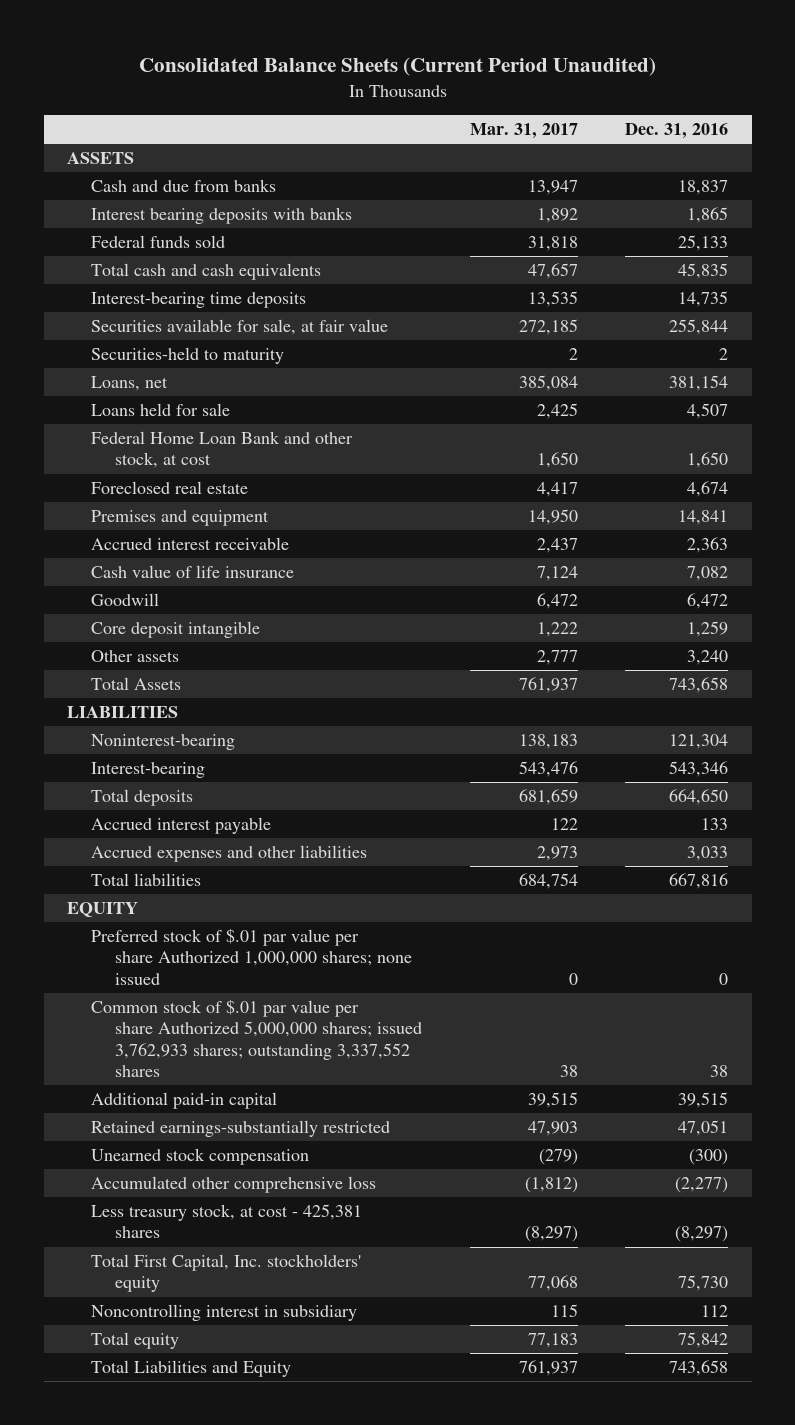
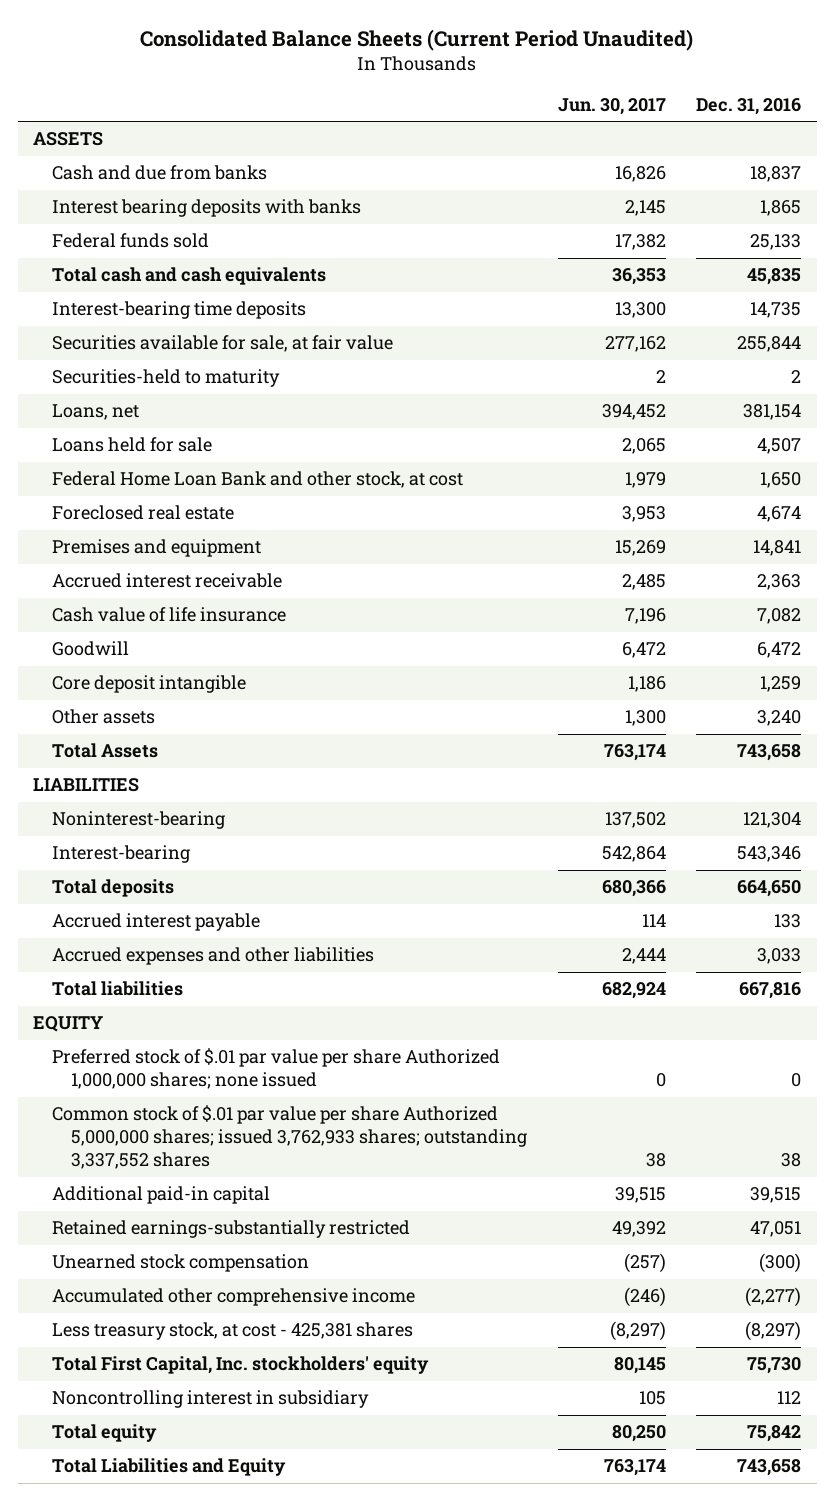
- | Mar. 31, 2017 | Dec. 31, 2016
+ | Jun. 30, 2017 | Dec. 31, 2016
- Accumulated other comprehensive loss | (1,812) | (2,277)
+ Accumulated other comprehensive income | (246) | (2,277)

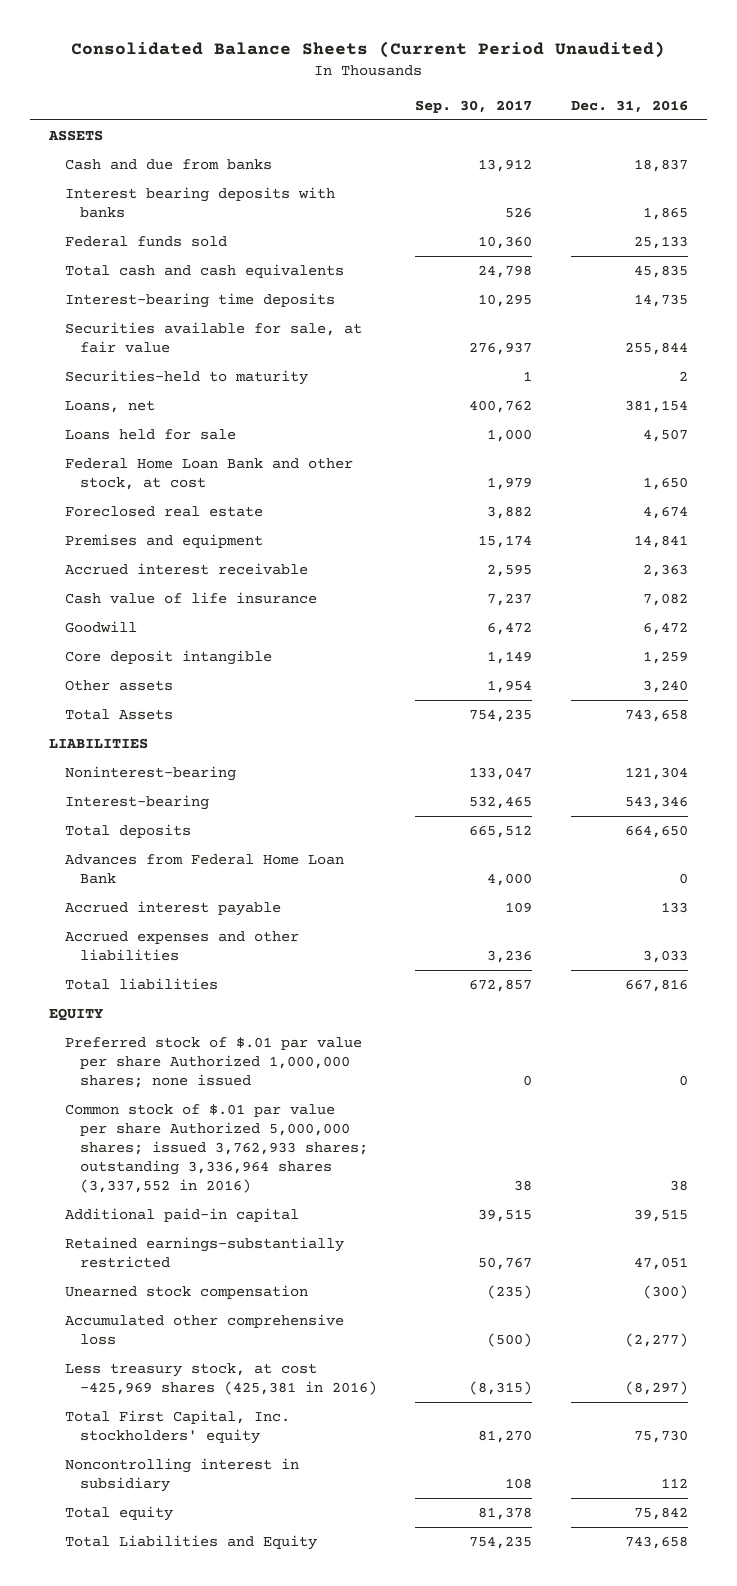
- | Jun. 30, 2017 | Dec. 31, 2016
+ | Sep. 30, 2017 | Dec. 31, 2016
+ Advances from Federal Home Loan Bank | 4,000 | 0
- Common stock of $.01 par value per share Authorized 5,000,000 shares; issued 3,762,933 shares; outstanding 3,337,552 shares | 38 | 38
+ Common stock of $.01 par value per share Authorized 5,000,000 shares; issued 3,762,933 shares; outstanding 3,336,964 shares (3,337,552 in 2016) | 38 | 38
- Accumulated other comprehensive income | (246) | (2,277)
- Less treasury stock, at cost - 425,381 shares | (8,297) | (8,297)
+ Accumulated other comprehensive loss | (500) | (2,277)
+ Less treasury stock, at cost -425,969 shares (425,381 in 2016) | (8,315) | (8,297)

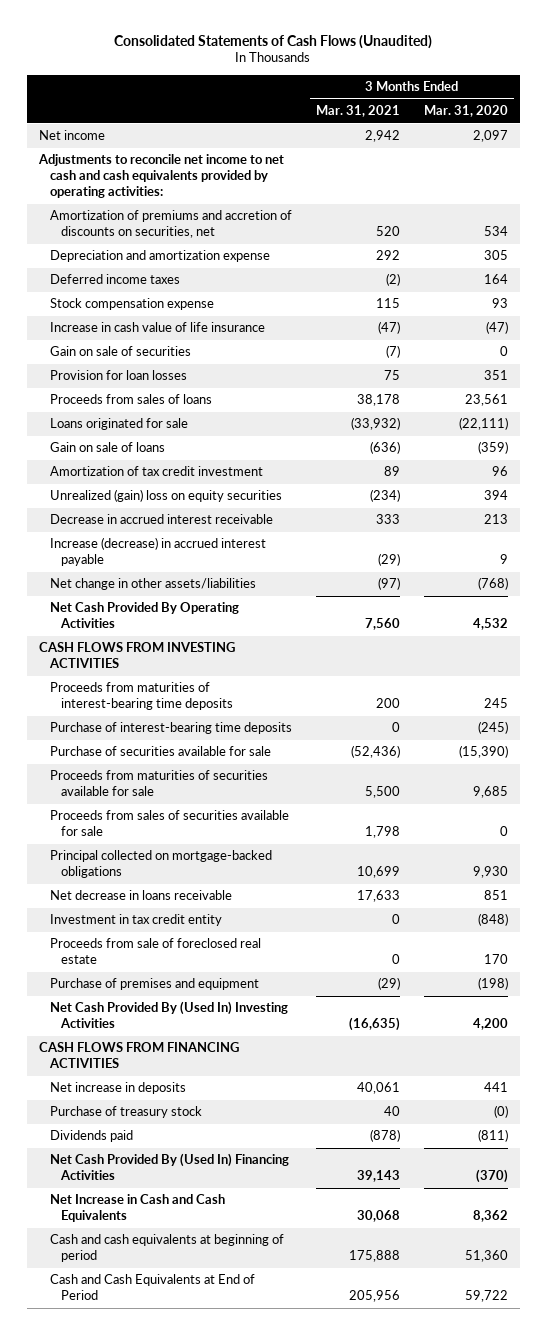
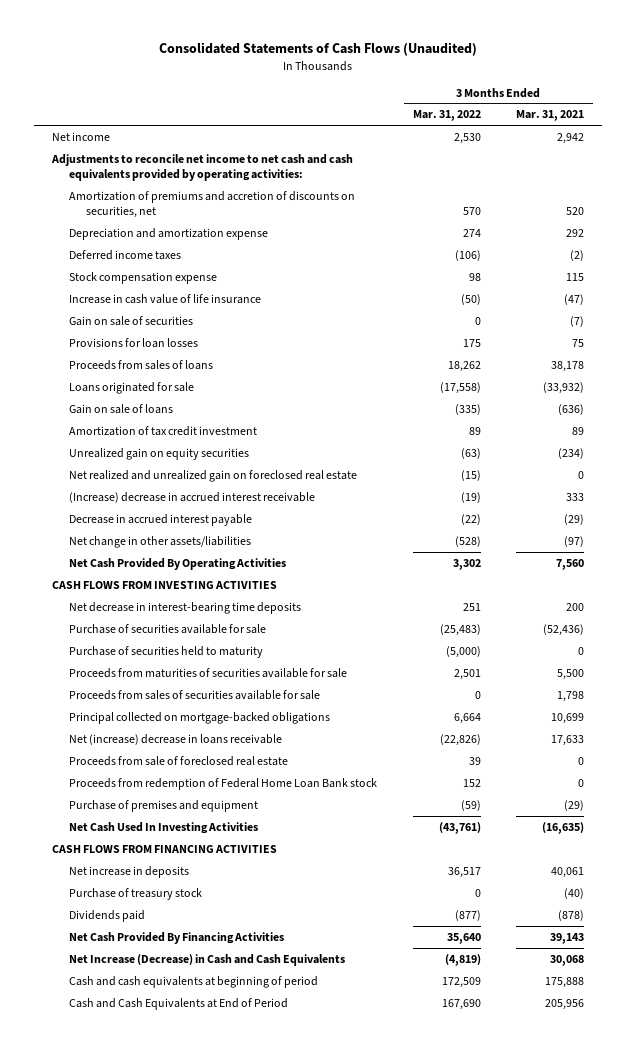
- | 3 Months Ended Mar. 31, 2021 | 3 Months Ended Mar. 31, 2020
+ | 3 Months Ended Mar. 31, 2022 | 3 Months Ended Mar. 31, 2021
- Provision for loan losses | 75 | 351
+ Provisions for loan losses | 175 | 75
- Unrealized (gain) loss on equity securities | (234) | 394
- Decrease in accrued interest receivable | 333 | 213
- Increase (decrease) in accrued interest payable | (29) | 9
+ Unrealized gain on equity securities | (63) | (234)
+ Net realized and unrealized gain on foreclosed real estate | (15) | 0
+ (Increase) decrease in accrued interest receivable | (19) | 333
+ Decrease in accrued interest payable | (22) | (29)
- Proceeds from maturities of interest-bearing time deposits | 200 | 245
- Purchase of interest-bearing time deposits | 0 | (245)
+ Net decrease in interest-bearing time deposits | 251 | 200
+ Purchase of securities held to maturity | (5,000) | 0
- Net decrease in loans receivable | 17,633 | 851
- Investment in tax credit entity | 0 | (848)
+ Net (increase) decrease in loans receivable | (22,826) | 17,633
+ Proceeds from redemption of Federal Home Loan Bank stock | 152 | 0
- Net Cash Provided By (Used In) Investing Activities | (16,635) | 4,200
+ Net Cash Used In Investing Activities | (43,761) | (16,635)
- Purchase of treasury stock | 40 | (0)
+ Purchase of treasury stock | 0 | (40)
- Net Cash Provided By (Used In) Financing Activities | 39,143 | (370)
- Net Increase in Cash and Cash Equivalents | 30,068 | 8,362
+ Net Cash Provided By Financing Activities | 35,640 | 39,143
+ Net Increase (Decrease) in Cash and Cash Equivalents | (4,819) | 30,068

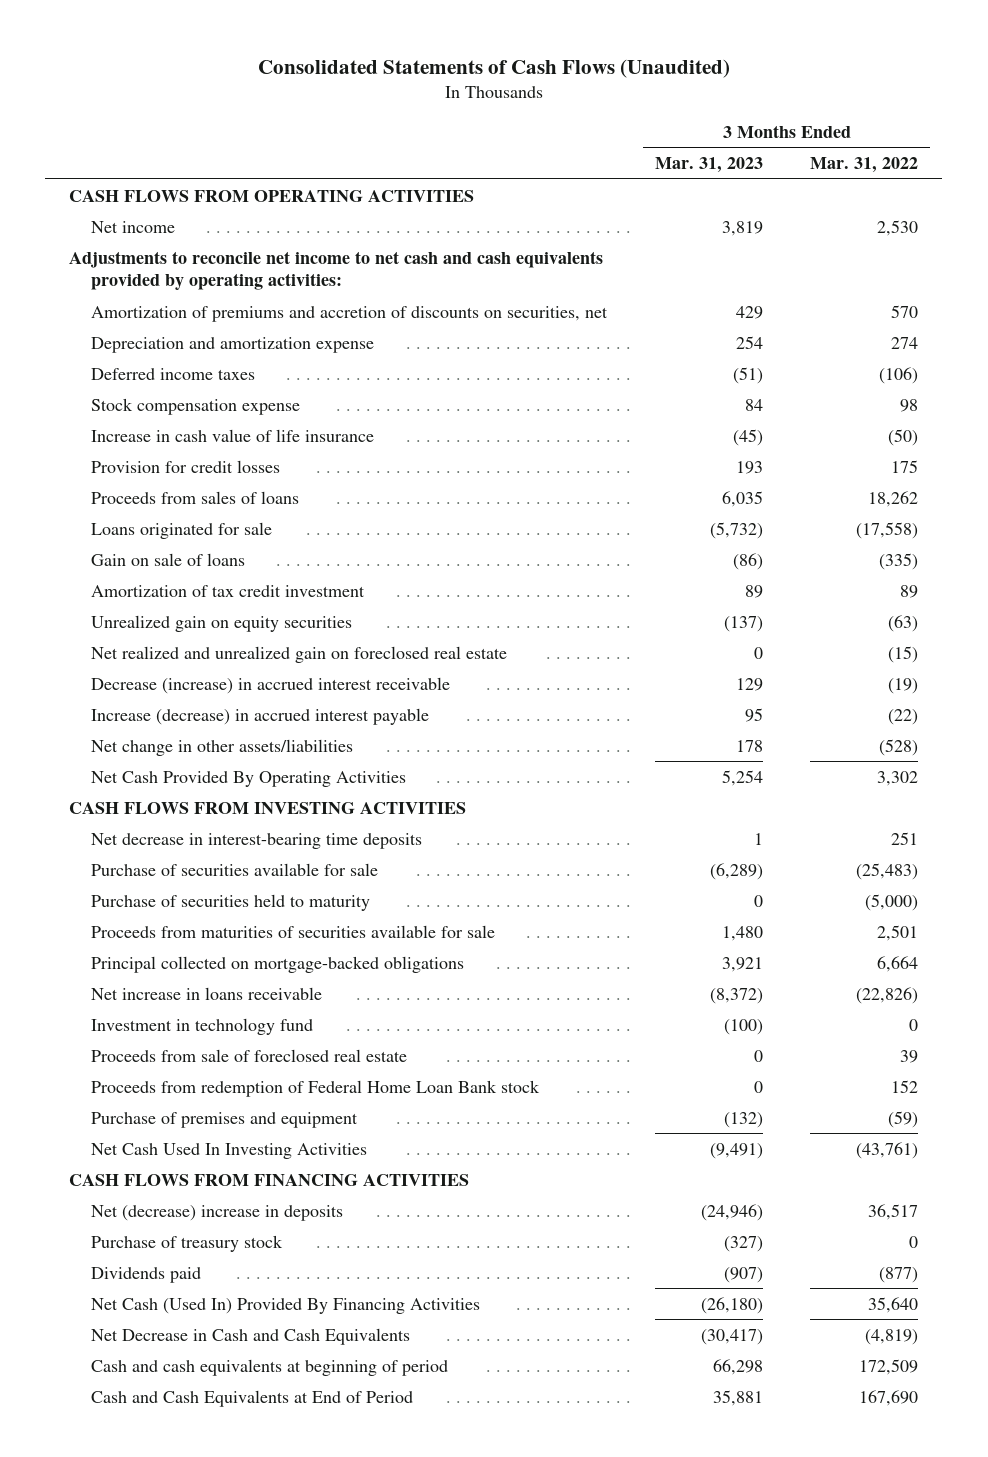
- | 3 Months Ended Mar. 31, 2022 | 3 Months Ended Mar. 31, 2021
+ | 3 Months Ended Mar. 31, 2023 | 3 Months Ended Mar. 31, 2022
+ CASH FLOWS FROM OPERATING ACTIVITIES
- Gain on sale of securities | 0 | (7)
- Provisions for loan losses | 175 | 75
+ Provision for credit losses | 193 | 175
- (Increase) decrease in accrued interest receivable | (19) | 333
- Decrease in accrued interest payable | (22) | (29)
+ Decrease (increase) in accrued interest receivable | 129 | (19)
+ Increase (decrease) in accrued interest payable | 95 | (22)
- Proceeds from sales of securities available for sale | 0 | 1,798
- Net (increase) decrease in loans receivable | (22,826) | 17,633
+ Net increase in loans receivable | (8,372) | (22,826)
+ Investment in technology fund | (100) | 0
- Net increase in deposits | 36,517 | 40,061
+ Net (decrease) increase in deposits | (24,946) | 36,517
- Net Cash Provided By Financing Activities | 35,640 | 39,143
- Net Increase (Decrease) in Cash and Cash Equivalents | (4,819) | 30,068
+ Net Cash (Used In) Provided By Financing Activities | (26,180) | 35,640
+ Net Decrease in Cash and Cash Equivalents | (30,417) | (4,819)

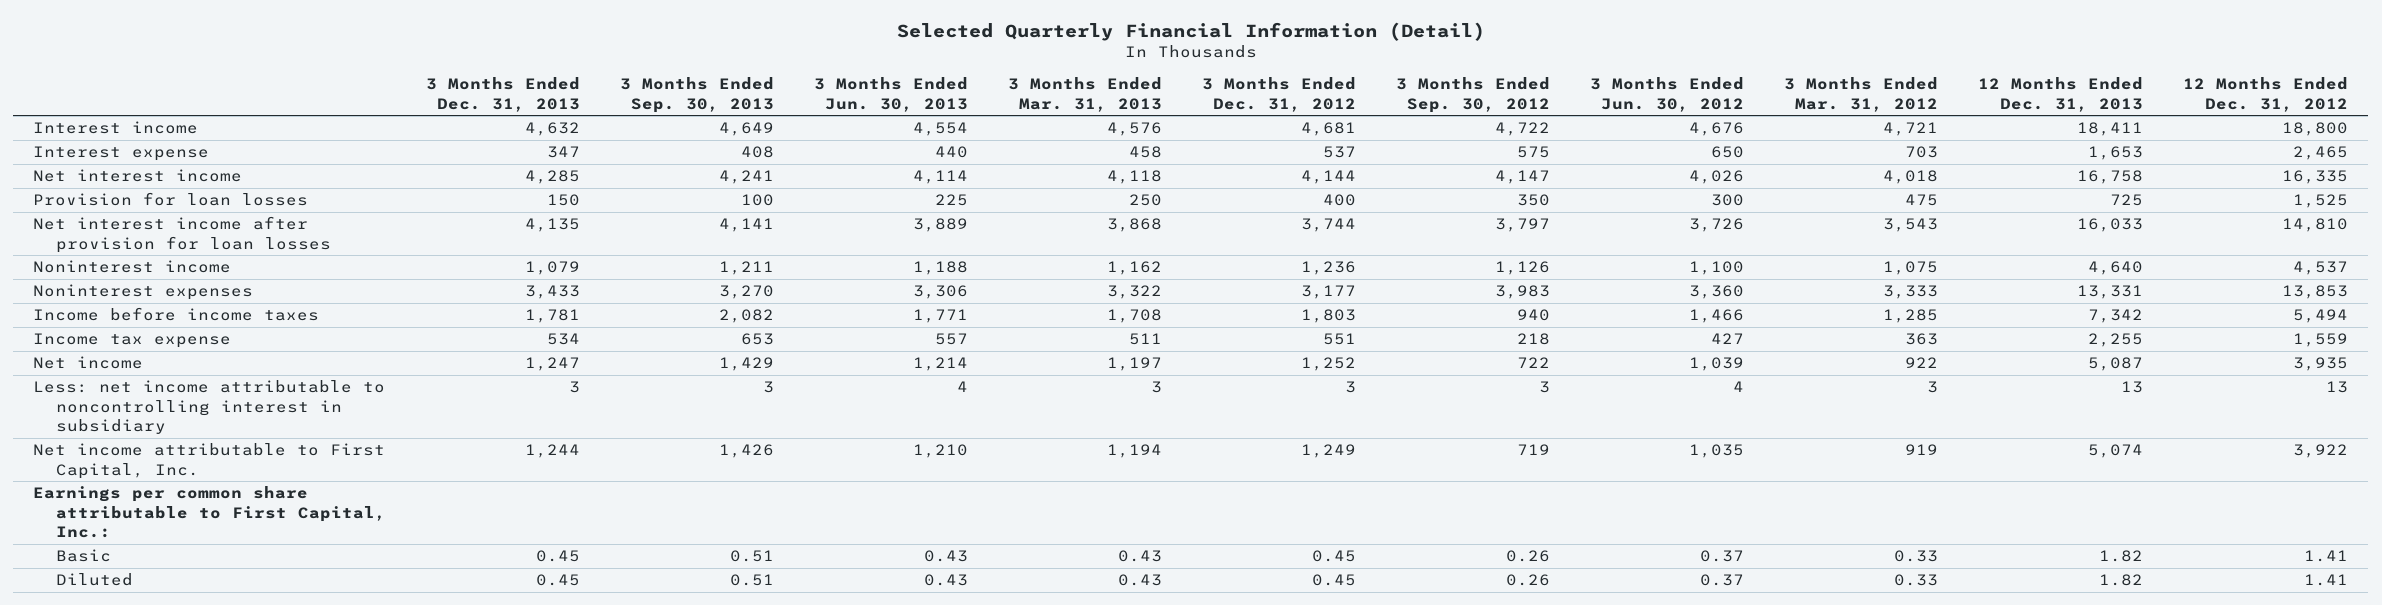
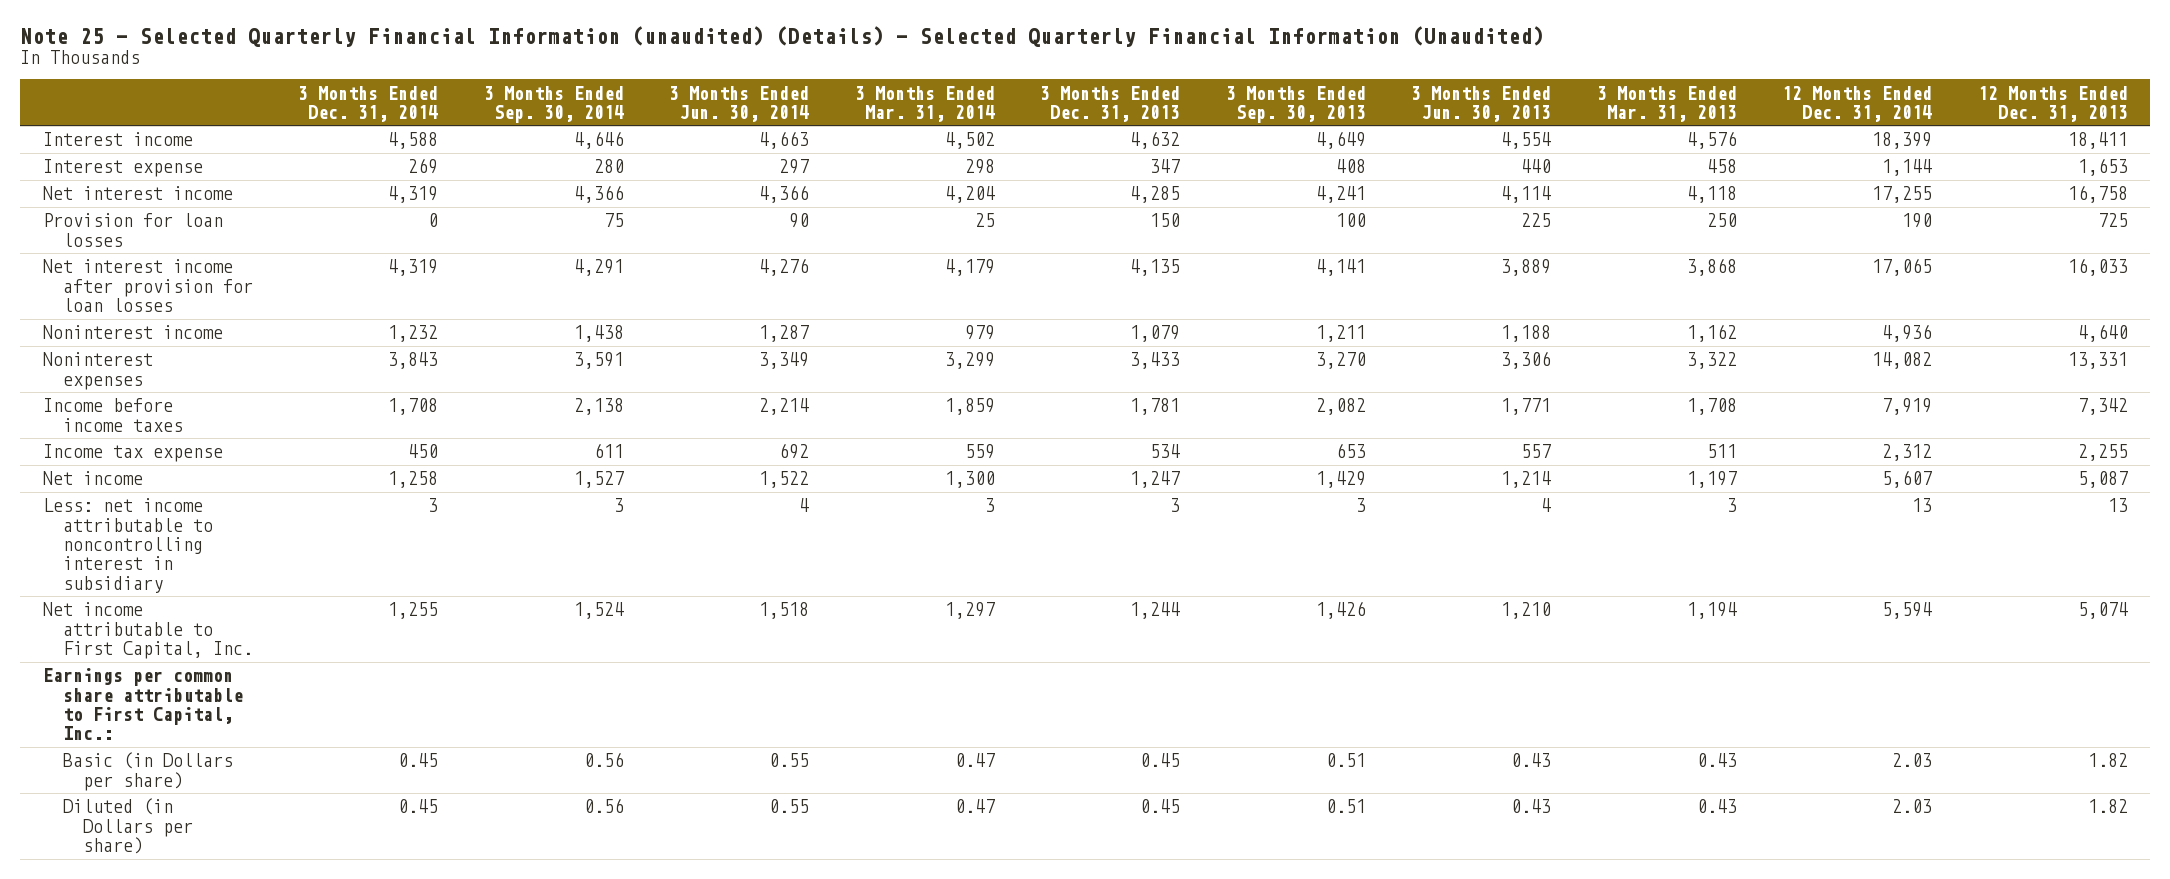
- Selected Quarterly Financial Information (Detail)
+ Note 25 - Selected Quarterly Financial Information (unaudited) (Details) - Selected Quarterly Financial Information (Unaudited)
- | 3 Months Ended Dec. 31, 2013 | 3 Months Ended Sep. 30, 2013 | 3 Months Ended Jun. 30, 2013 | 3 Months Ended Mar. 31, 2013 | 3 Months Ended Dec. 31, 2012 | 3 Months Ended Sep. 30, 2012 | 3 Months Ended Jun. 30, 2012 | 3 Months Ended Mar. 31, 2012 | 12 Months Ended Dec. 31, 2013 | 12 Months Ended Dec. 31, 2012
+ | 3 Months Ended Dec. 31, 2014 | 3 Months Ended Sep. 30, 2014 | 3 Months Ended Jun. 30, 2014 | 3 Months Ended Mar. 31, 2014 | 3 Months Ended Dec. 31, 2013 | 3 Months Ended Sep. 30, 2013 | 3 Months Ended Jun. 30, 2013 | 3 Months Ended Mar. 31, 2013 | 12 Months Ended Dec. 31, 2014 | 12 Months Ended Dec. 31, 2013
- Basic | 0.45 | 0.51 | 0.43 | 0.43 | 0.45 | 0.26 | 0.37 | 0.33 | 1.82 | 1.41
- Diluted | 0.45 | 0.51 | 0.43 | 0.43 | 0.45 | 0.26 | 0.37 | 0.33 | 1.82 | 1.41
+ Basic (in Dollars per share) | 0.45 | 0.56 | 0.55 | 0.47 | 0.45 | 0.51 | 0.43 | 0.43 | 2.03 | 1.82
+ Diluted (in Dollars per share) | 0.45 | 0.56 | 0.55 | 0.47 | 0.45 | 0.51 | 0.43 | 0.43 | 2.03 | 1.82

